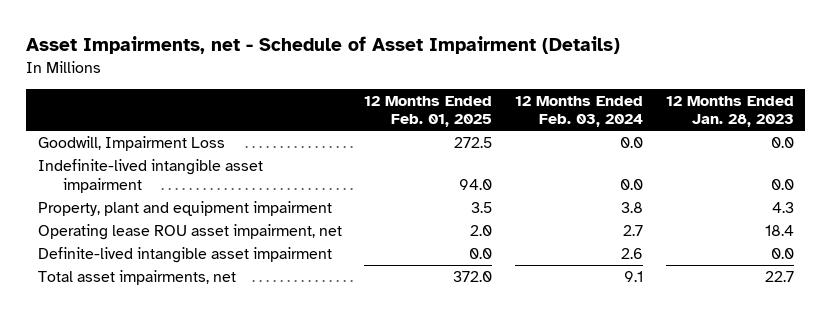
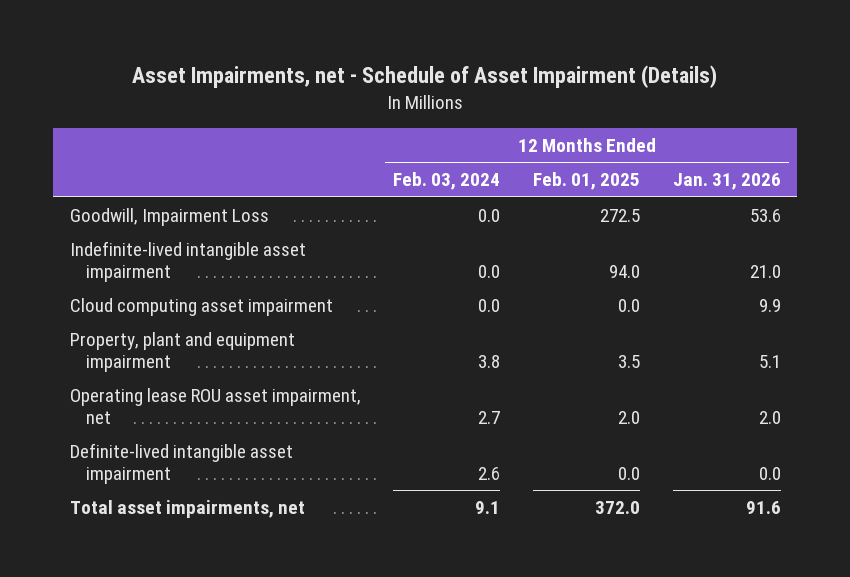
- | 12 Months Ended Feb. 01, 2025 | 12 Months Ended Feb. 03, 2024 | 12 Months Ended Jan. 28, 2023
+ | 12 Months Ended Feb. 03, 2024 | 12 Months Ended Feb. 01, 2025 | 12 Months Ended Jan. 31, 2026
+ Cloud computing asset impairment | 0.0 | 0.0 | 9.9

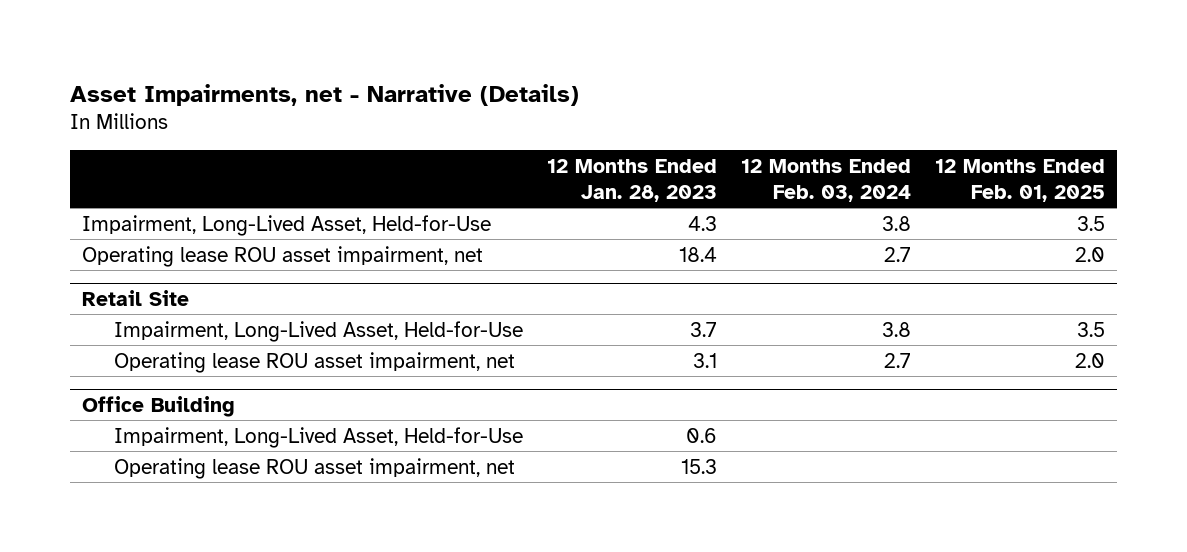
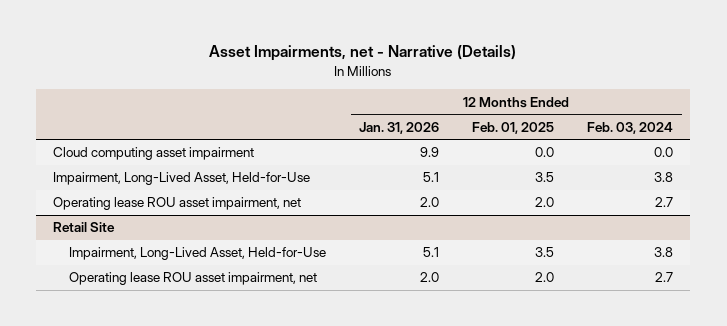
- | 12 Months Ended Jan. 28, 2023 | 12 Months Ended Feb. 03, 2024 | 12 Months Ended Feb. 01, 2025
+ | 12 Months Ended Jan. 31, 2026 | 12 Months Ended Feb. 01, 2025 | 12 Months Ended Feb. 03, 2024
+ Cloud computing asset impairment | 9.9 | 0.0 | 0.0
- Office Building
- Impairment, Long-Lived Asset, Held-for-Use | 0.6 | |
- Operating lease ROU asset impairment, net | 15.3 | |

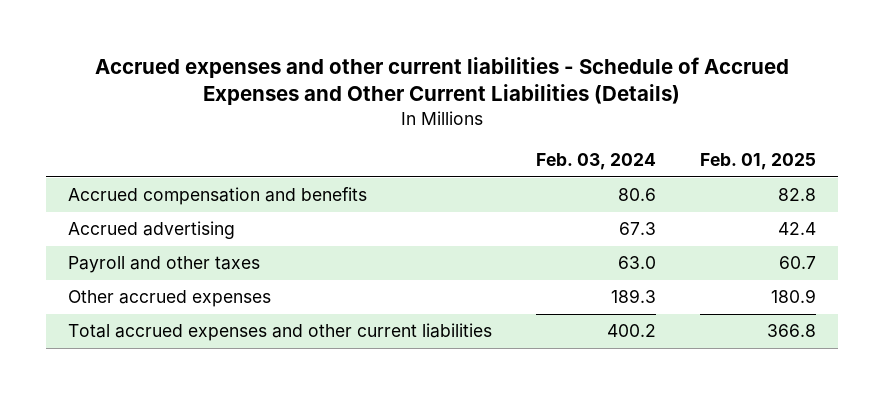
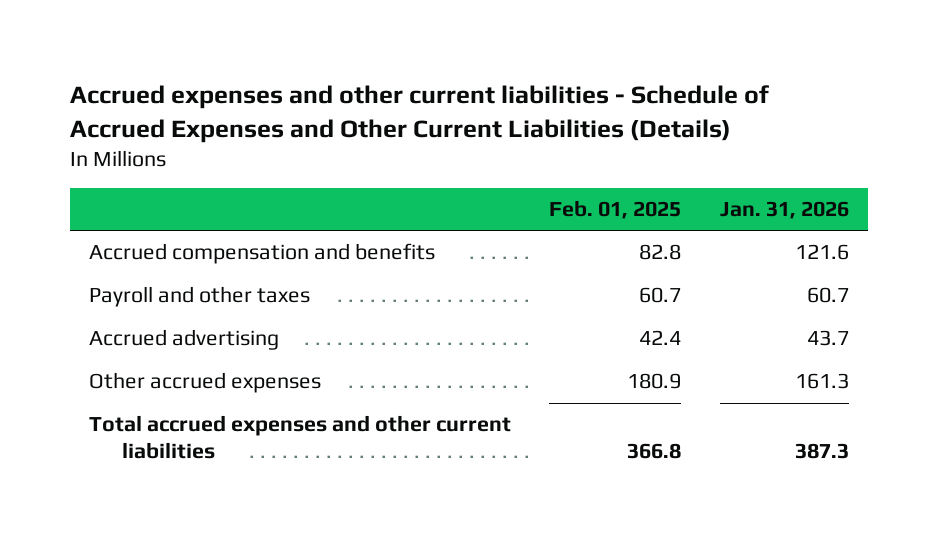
- | Feb. 03, 2024 | Feb. 01, 2025
+ | Feb. 01, 2025 | Jan. 31, 2026
moved down: Accrued advertising | 42.4 | 43.7

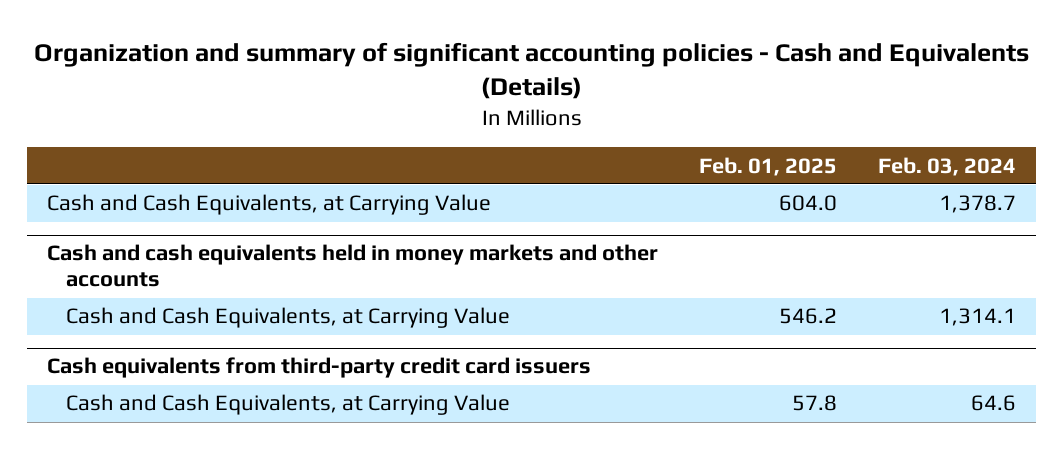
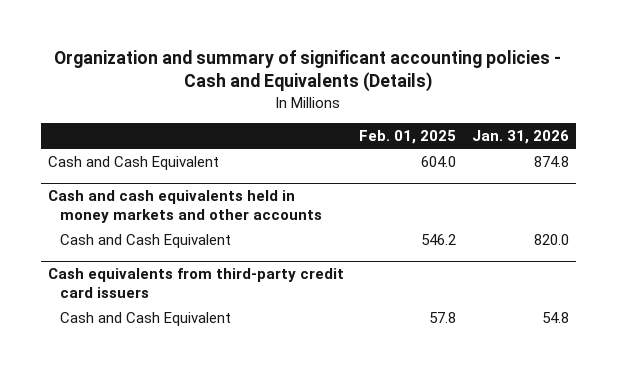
- | Feb. 01, 2025 | Feb. 03, 2024
+ | Feb. 01, 2025 | Jan. 31, 2026
- Cash and Cash Equivalents, at Carrying Value | 604.0 | 1,378.7
+ Cash and Cash Equivalent | 604.0 | 874.8
@ Cash and cash equivalents held in money markets and other accounts
- Cash and Cash Equivalents, at Carrying Value | 546.2 | 1,314.1
+ Cash and Cash Equivalent | 546.2 | 820.0
@ Cash equivalents from third-party credit card issuers
- Cash and Cash Equivalents, at Carrying Value | 57.8 | 64.6
+ Cash and Cash Equivalent | 57.8 | 54.8

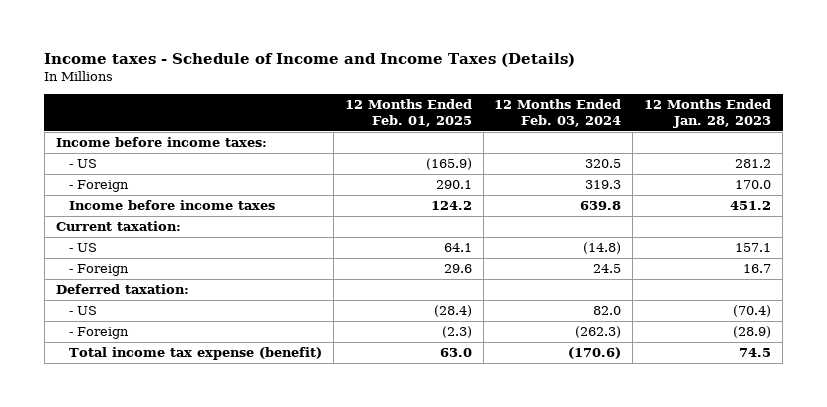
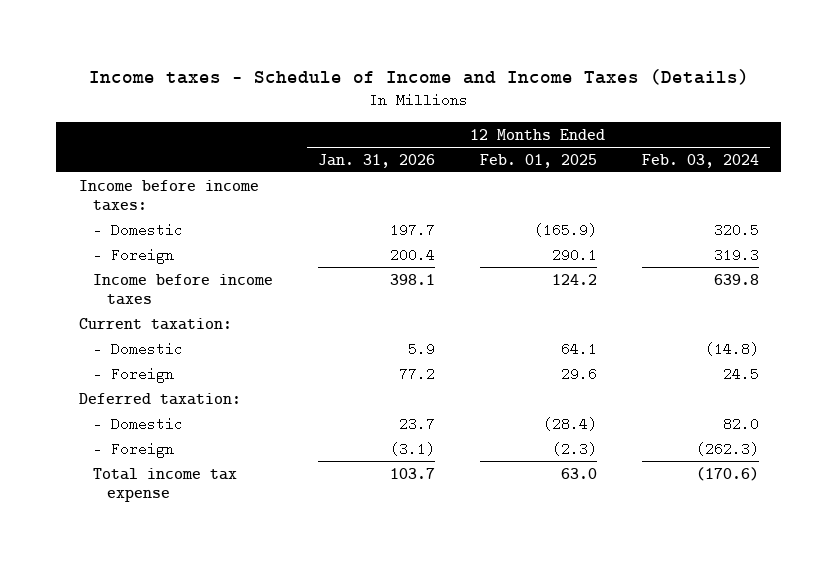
- | 12 Months Ended Feb. 01, 2025 | 12 Months Ended Feb. 03, 2024 | 12 Months Ended Jan. 28, 2023
+ | 12 Months Ended Jan. 31, 2026 | 12 Months Ended Feb. 01, 2025 | 12 Months Ended Feb. 03, 2024
- - US | (165.9) | 320.5 | 281.2
+ - Domestic | 197.7 | (165.9) | 320.5
- - US | 64.1 | (14.8) | 157.1
+ - Domestic | 5.9 | 64.1 | (14.8)
- - US | (28.4) | 82.0 | (70.4)
+ - Domestic | 23.7 | (28.4) | 82.0
- Total income tax expense (benefit) | 63.0 | (170.6) | 74.5
+ Total income tax expense | 103.7 | 63.0 | (170.6)

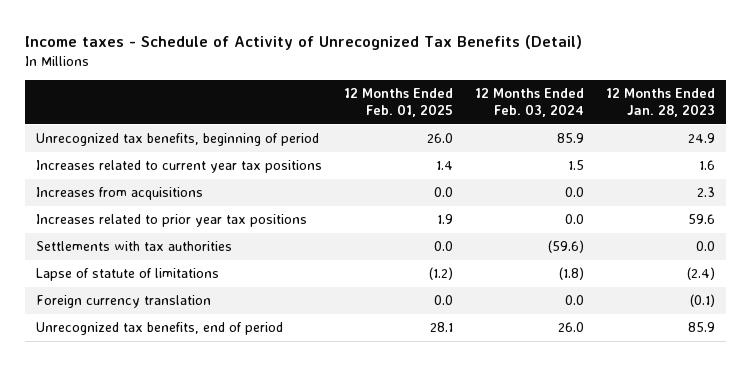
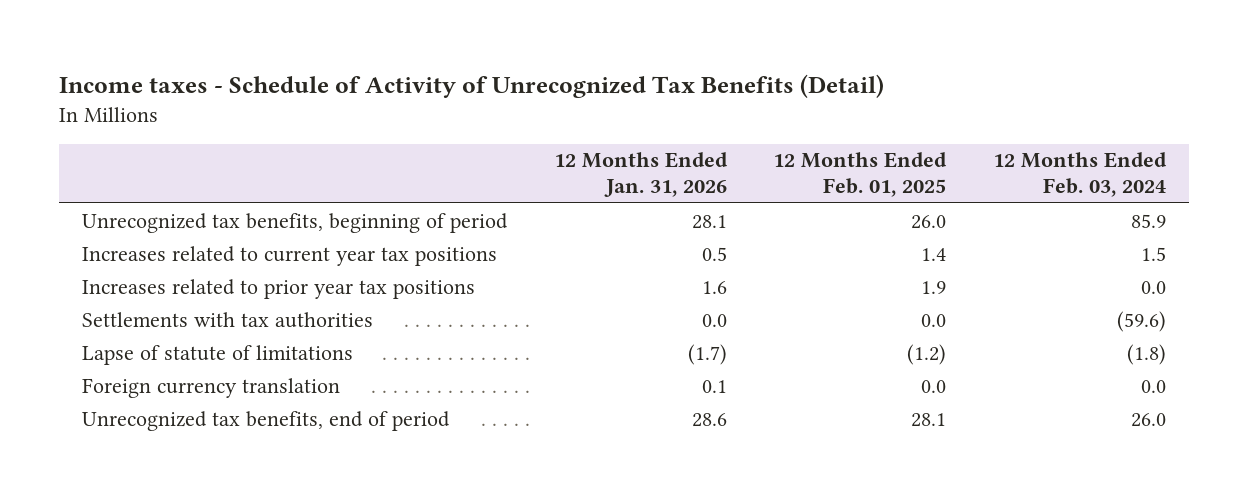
- | 12 Months Ended Feb. 01, 2025 | 12 Months Ended Feb. 03, 2024 | 12 Months Ended Jan. 28, 2023
+ | 12 Months Ended Jan. 31, 2026 | 12 Months Ended Feb. 01, 2025 | 12 Months Ended Feb. 03, 2024
- Increases from acquisitions | 0.0 | 0.0 | 2.3

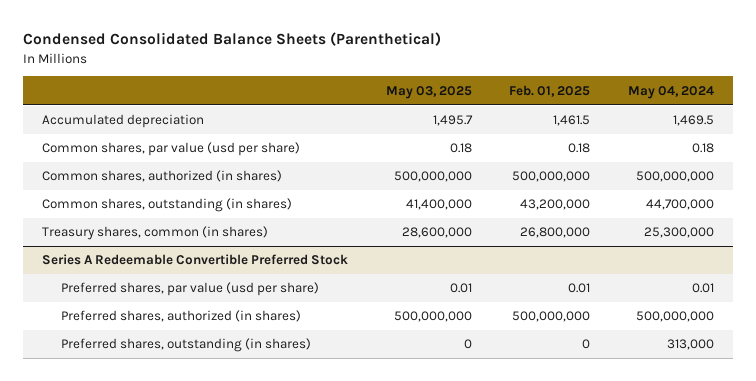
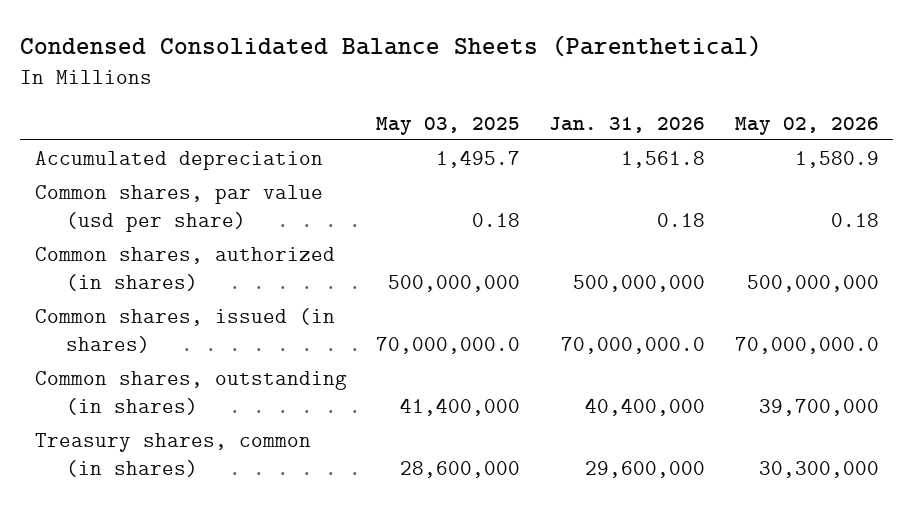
- | May 03, 2025 | Feb. 01, 2025 | May 04, 2024
+ | May 03, 2025 | Jan. 31, 2026 | May 02, 2026
+ Common shares, issued (in shares) | 70,000,000.0 | 70,000,000.0 | 70,000,000.0
- Series A Redeemable Convertible Preferred Stock
- Preferred shares, par value (usd per share) | 0.01 | 0.01 | 0.01
- Preferred shares, authorized (in shares) | 500,000,000 | 500,000,000 | 500,000,000
- Preferred shares, outstanding (in shares) | 0 | 0 | 313,000

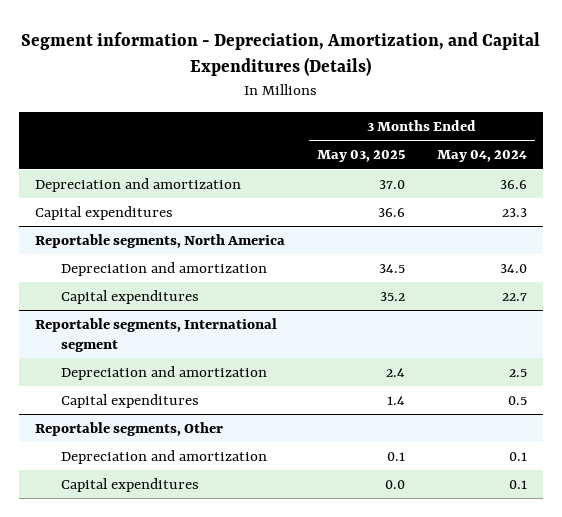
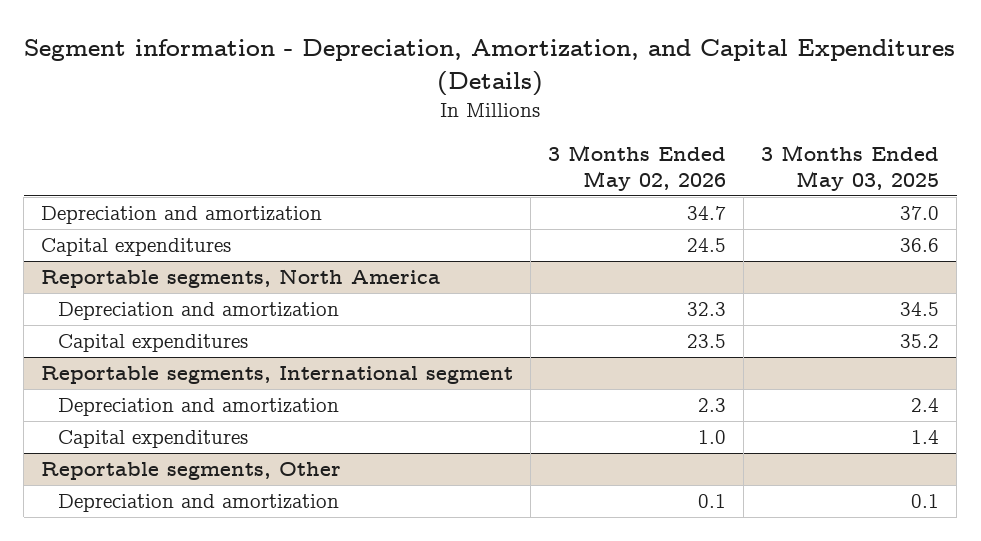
- | 3 Months Ended May 03, 2025 | 3 Months Ended May 04, 2024
+ | 3 Months Ended May 02, 2026 | 3 Months Ended May 03, 2025
@ Reportable segments, Other
- Capital expenditures | 0.0 | 0.1

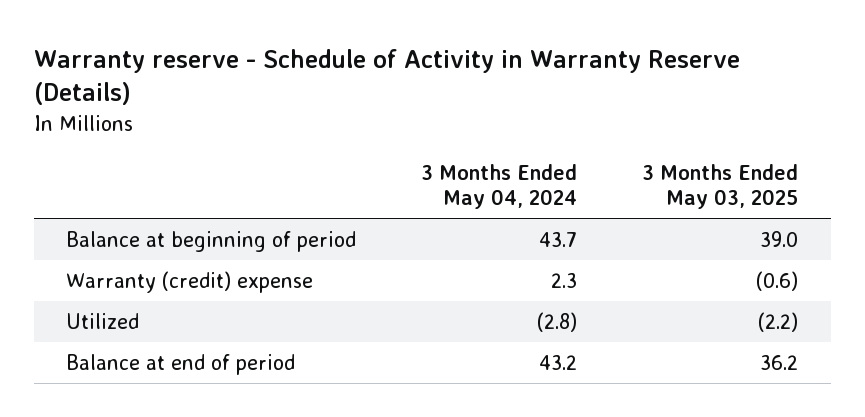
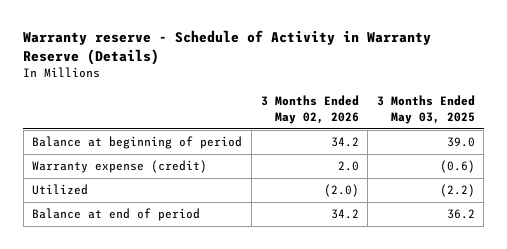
- | 3 Months Ended May 04, 2024 | 3 Months Ended May 03, 2025
+ | 3 Months Ended May 02, 2026 | 3 Months Ended May 03, 2025
- Warranty (credit) expense | 2.3 | (0.6)
+ Warranty expense (credit) | 2.0 | (0.6)

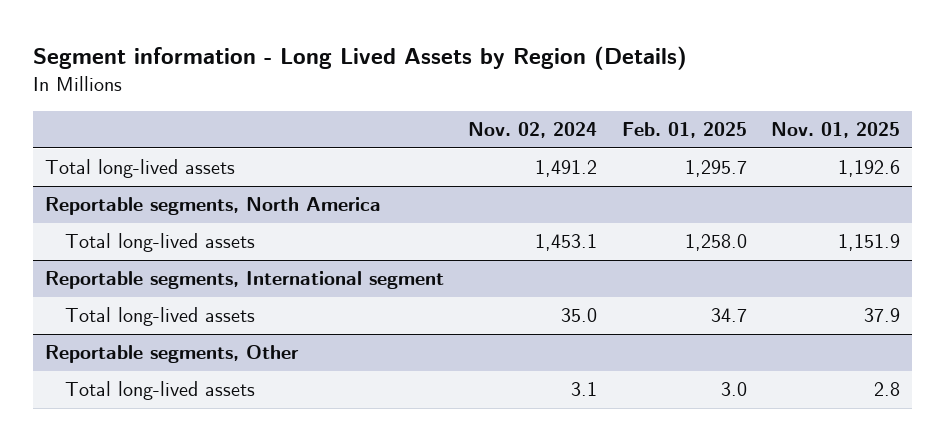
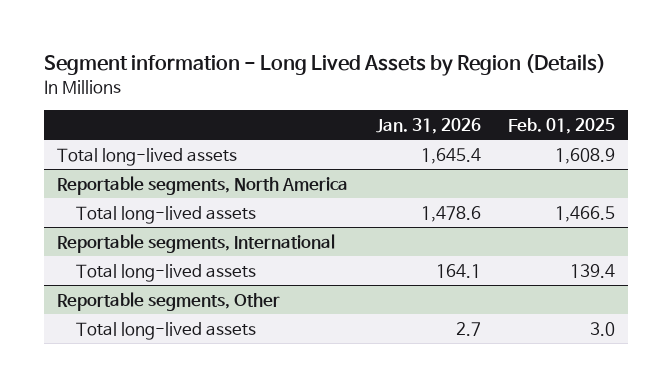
- | Nov. 02, 2024 | Feb. 01, 2025 | Nov. 01, 2025
+ | Jan. 31, 2026 | Feb. 01, 2025
- Total long-lived assets | 1,491.2 | 1,295.7 | 1,192.6
+ Total long-lived assets | 1,645.4 | 1,608.9
@ Reportable segments, North America
- Total long-lived assets | 1,453.1 | 1,258.0 | 1,151.9
- Reportable segments, International segment
- Total long-lived assets | 35.0 | 34.7 | 37.9
@ Reportable segments, North America
+ Total long-lived assets | 1,478.6 | 1,466.5
+ Reportable segments, International
+ Total long-lived assets | 164.1 | 139.4

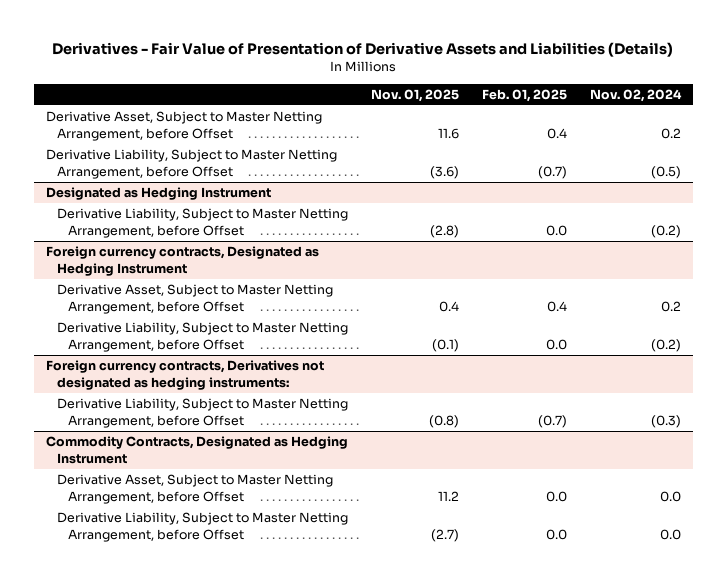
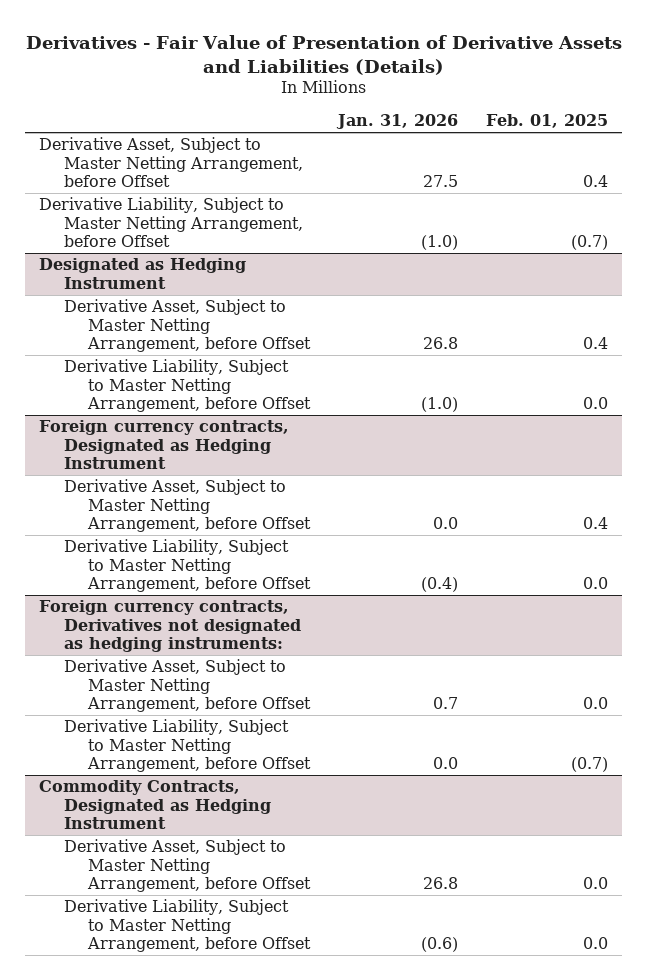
- | Nov. 01, 2025 | Feb. 01, 2025 | Nov. 02, 2024
+ | Jan. 31, 2026 | Feb. 01, 2025
@ Designated as Hedging Instrument
+ Derivative Asset, Subject to Master Netting Arrangement, before Offset | 26.8 | 0.4
@ Foreign currency contracts, Derivatives not designated as hedging instruments:
+ Derivative Asset, Subject to Master Netting Arrangement, before Offset | 0.7 | 0.0

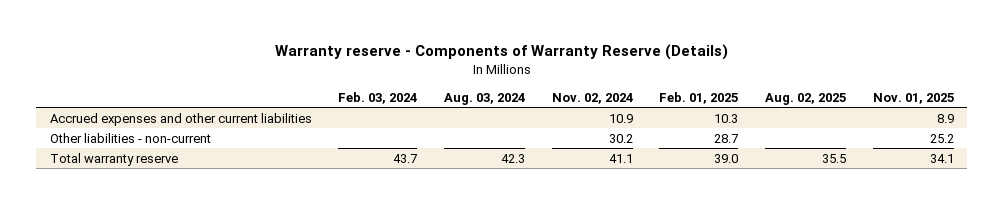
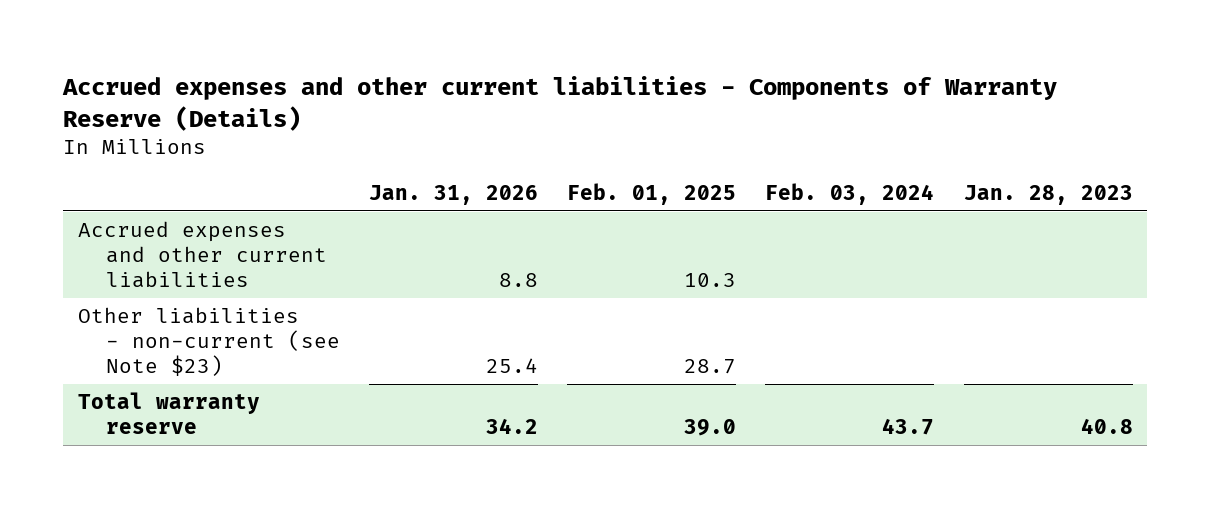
- Warranty reserve - Components of Warranty Reserve (Details)
+ Accrued expenses and other current liabilities - Components of Warranty Reserve (Details)
- | Feb. 03, 2024 | Aug. 03, 2024 | Nov. 02, 2024 | Feb. 01, 2025 | Aug. 02, 2025 | Nov. 01, 2025
+ | Jan. 31, 2026 | Feb. 01, 2025 | Feb. 03, 2024 | Jan. 28, 2023
- Other liabilities - non-current | | | 30.2 | 28.7 | | 25.2
+ Other liabilities - non-current (see Note $23) | 25.4 | 28.7 | |

